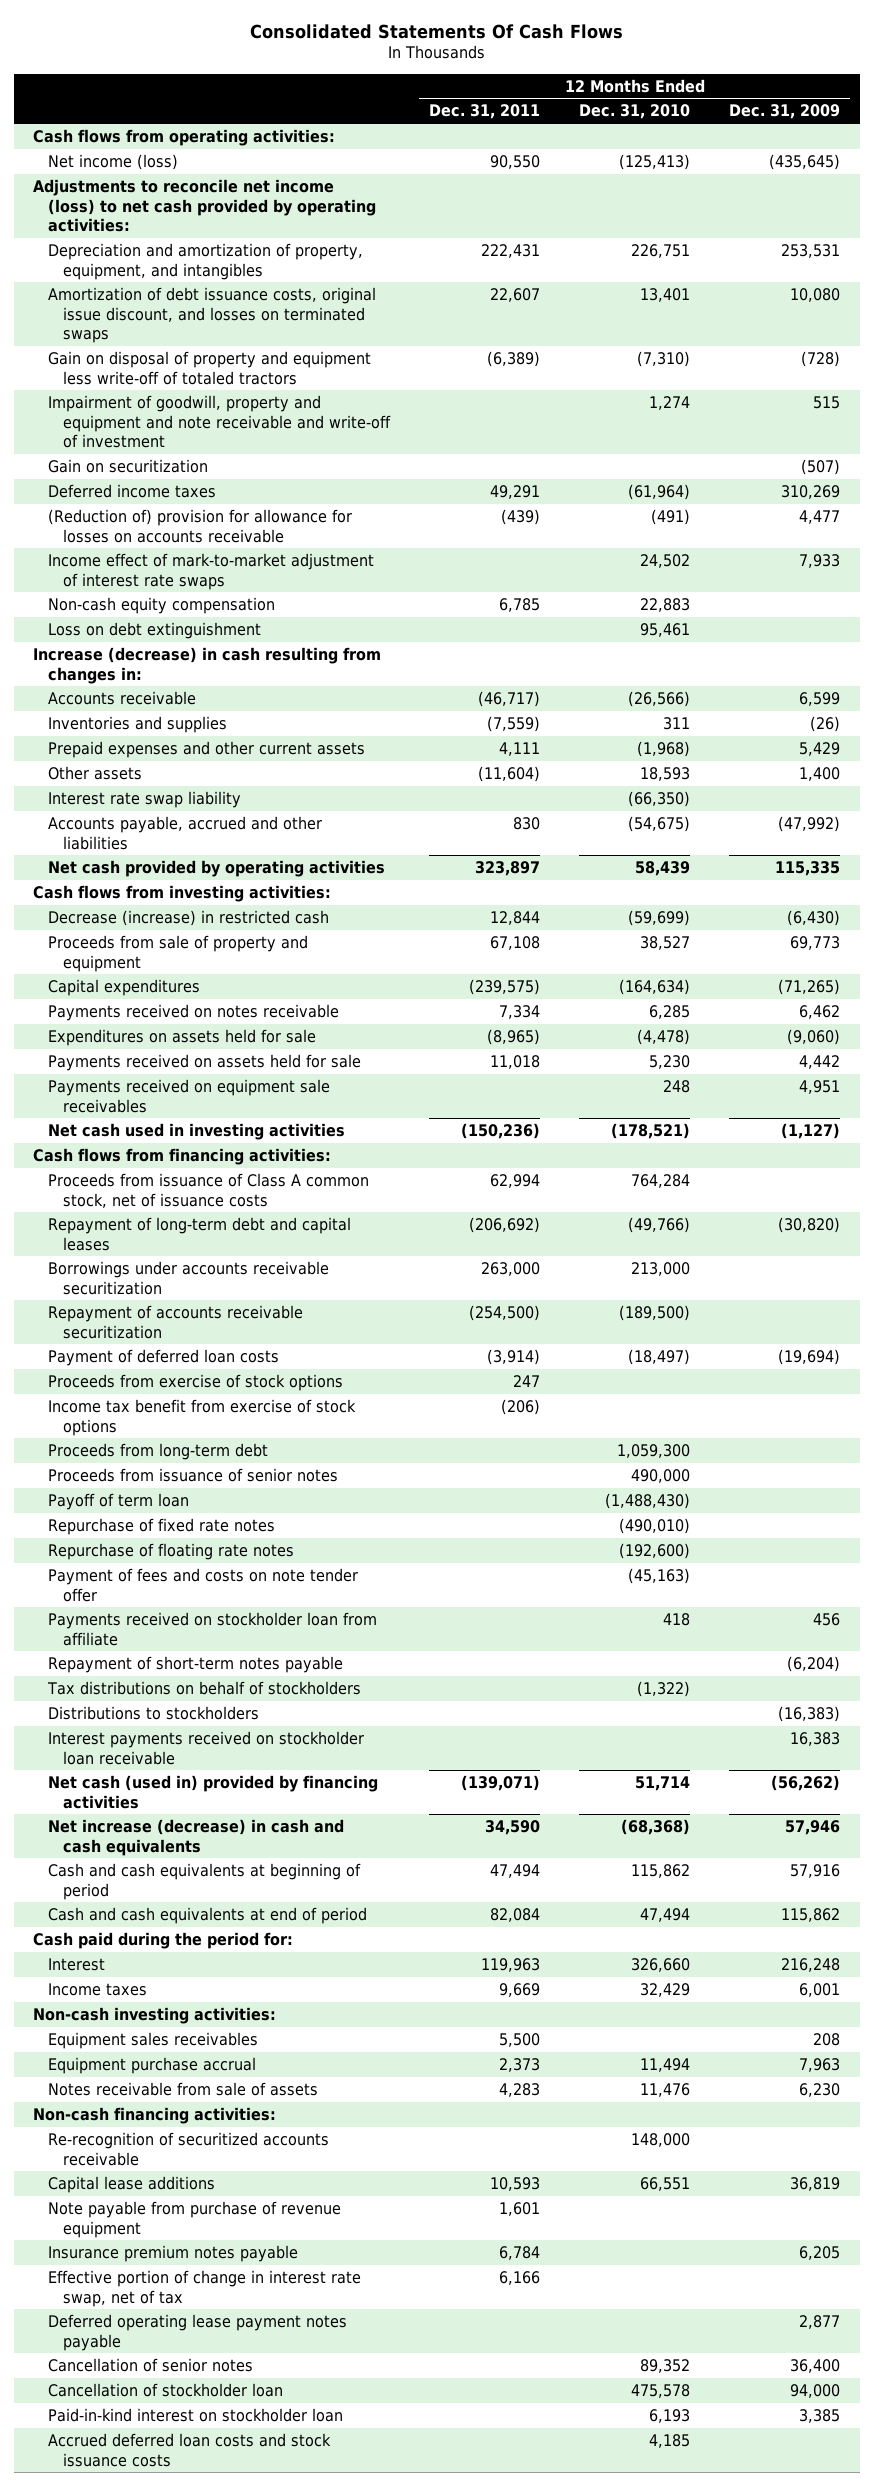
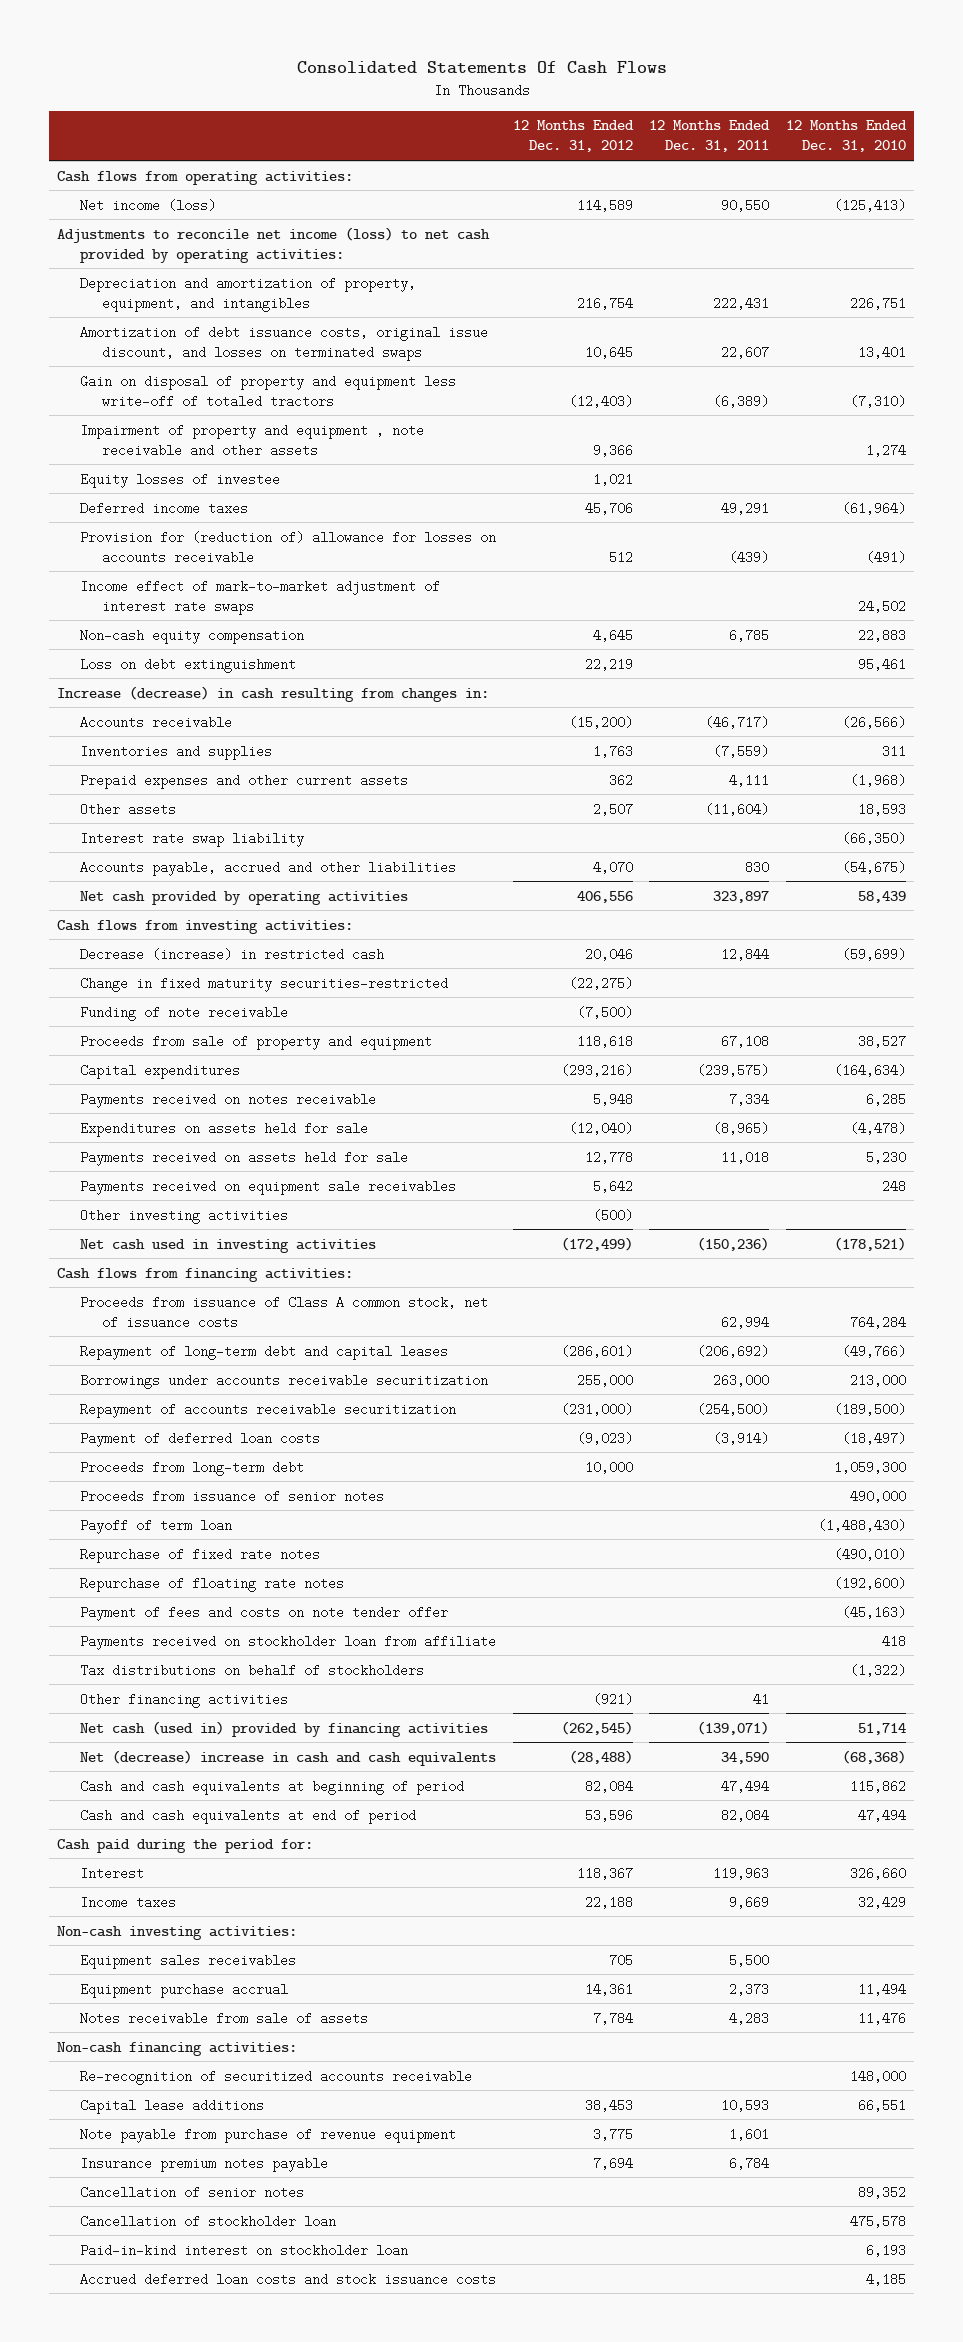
- | 12 Months Ended Dec. 31, 2011 | 12 Months Ended Dec. 31, 2010 | 12 Months Ended Dec. 31, 2009
+ | 12 Months Ended Dec. 31, 2012 | 12 Months Ended Dec. 31, 2011 | 12 Months Ended Dec. 31, 2010
- Impairment of goodwill, property and equipment and note receivable and write-off of investment | | 1,274 | 515
- Gain on securitization | | | (507)
+ Impairment of property and equipment , note receivable and other assets | 9,366 | | 1,274
+ Equity losses of investee | 1,021 | |
- (Reduction of) provision for allowance for losses on accounts receivable | (439) | (491) | 4,477
+ Provision for (reduction of) allowance for losses on accounts receivable | 512 | (439) | (491)
+ Change in fixed maturity securities-restricted | (22,275) | |
+ Funding of note receivable | (7,500) | |
+ Other investing activities | (500) | |
- Proceeds from exercise of stock options | 247 | |
- Income tax benefit from exercise of stock options | (206) | |
- Repayment of short-term notes payable | | | (6,204)
- Distributions to stockholders | | | (16,383)
- Interest payments received on stockholder loan receivable | | | 16,383
+ Other financing activities | (921) | 41 |
- Net increase (decrease) in cash and cash equivalents | 34,590 | (68,368) | 57,946
+ Net (decrease) increase in cash and cash equivalents | (28,488) | 34,590 | (68,368)
- Effective portion of change in interest rate swap, net of tax | 6,166 | |
- Deferred operating lease payment notes payable | | | 2,877

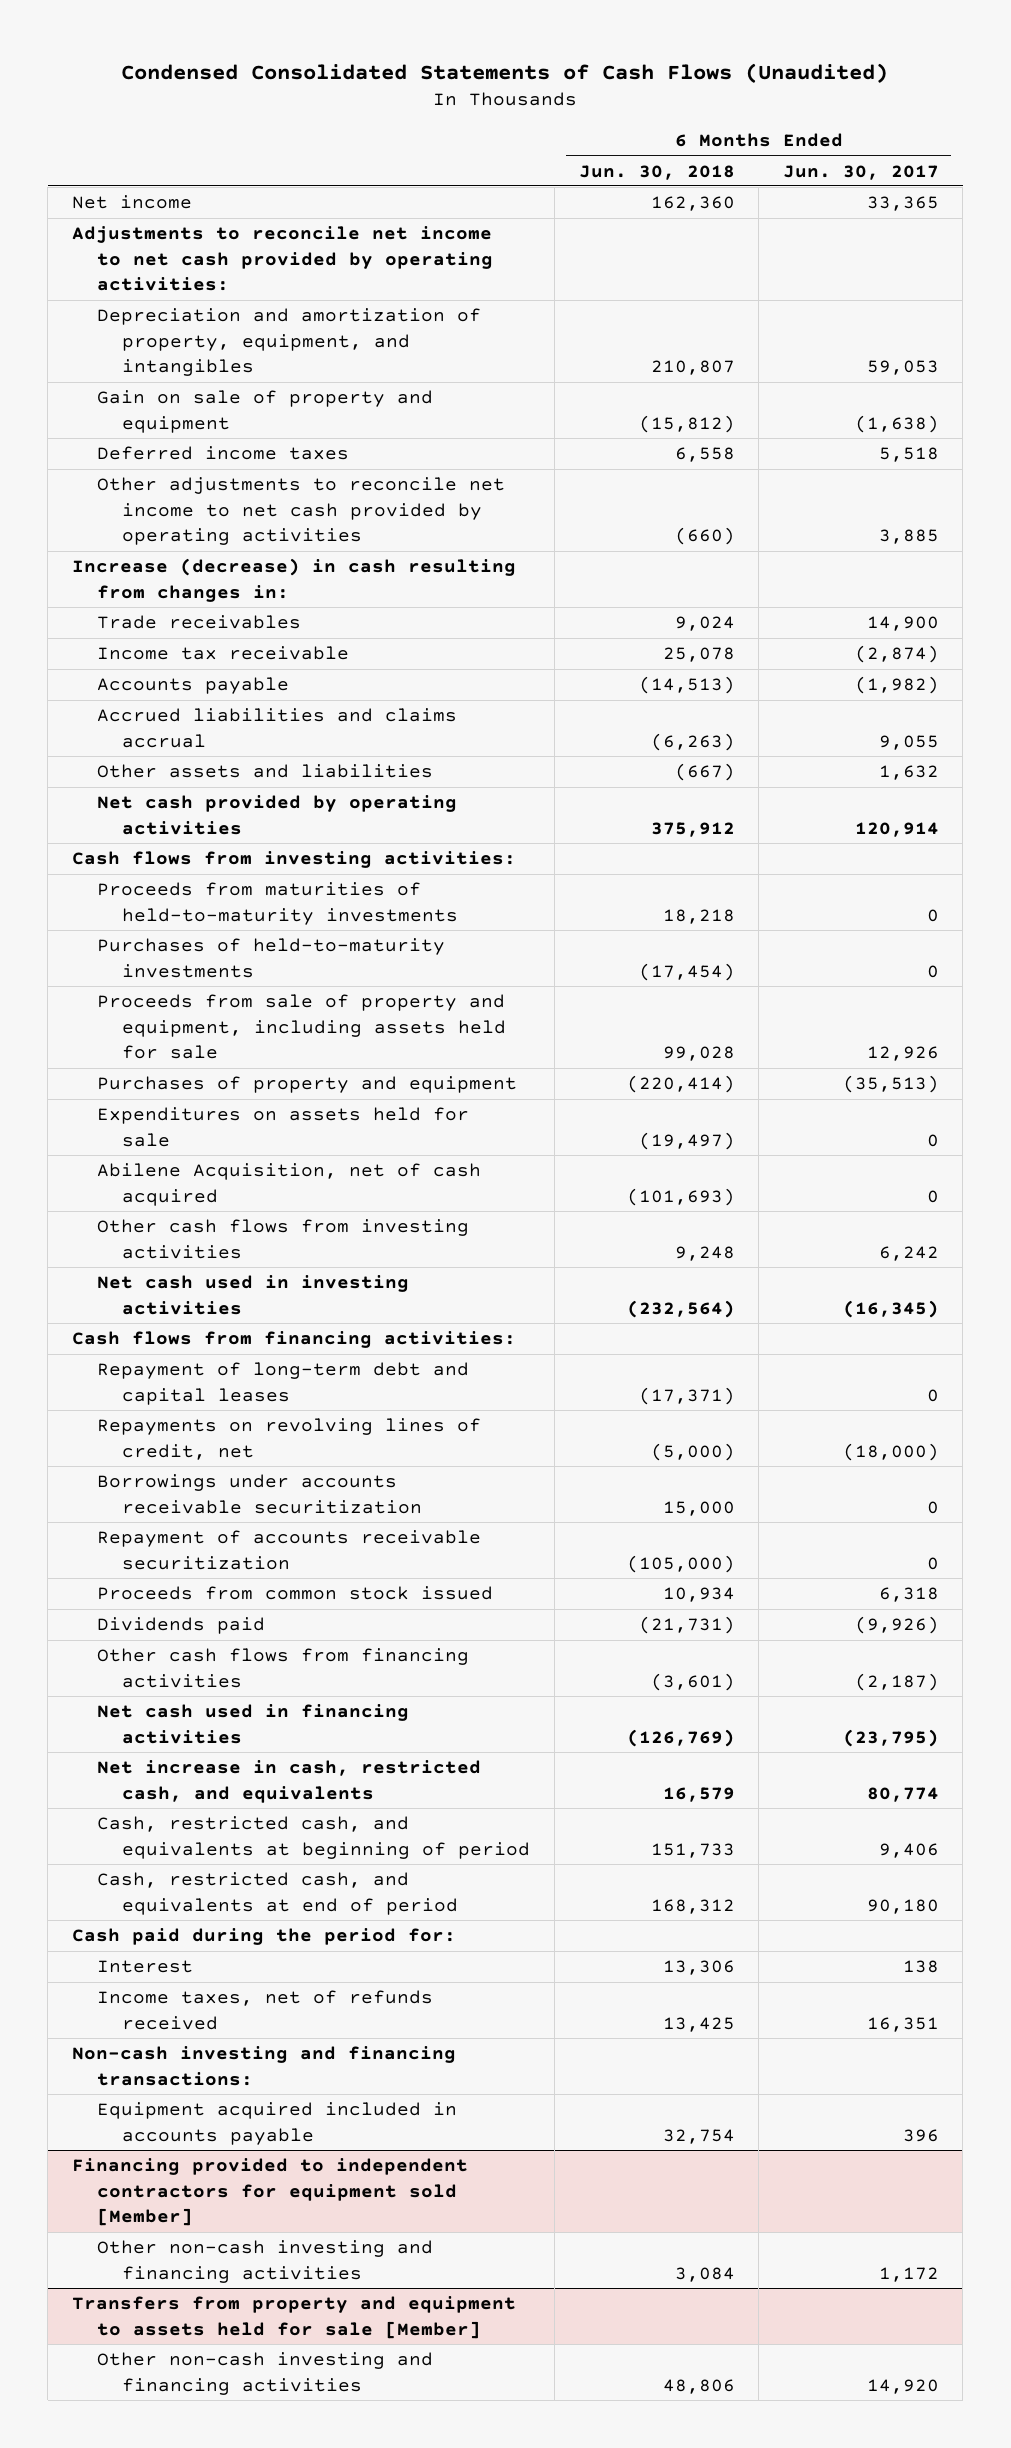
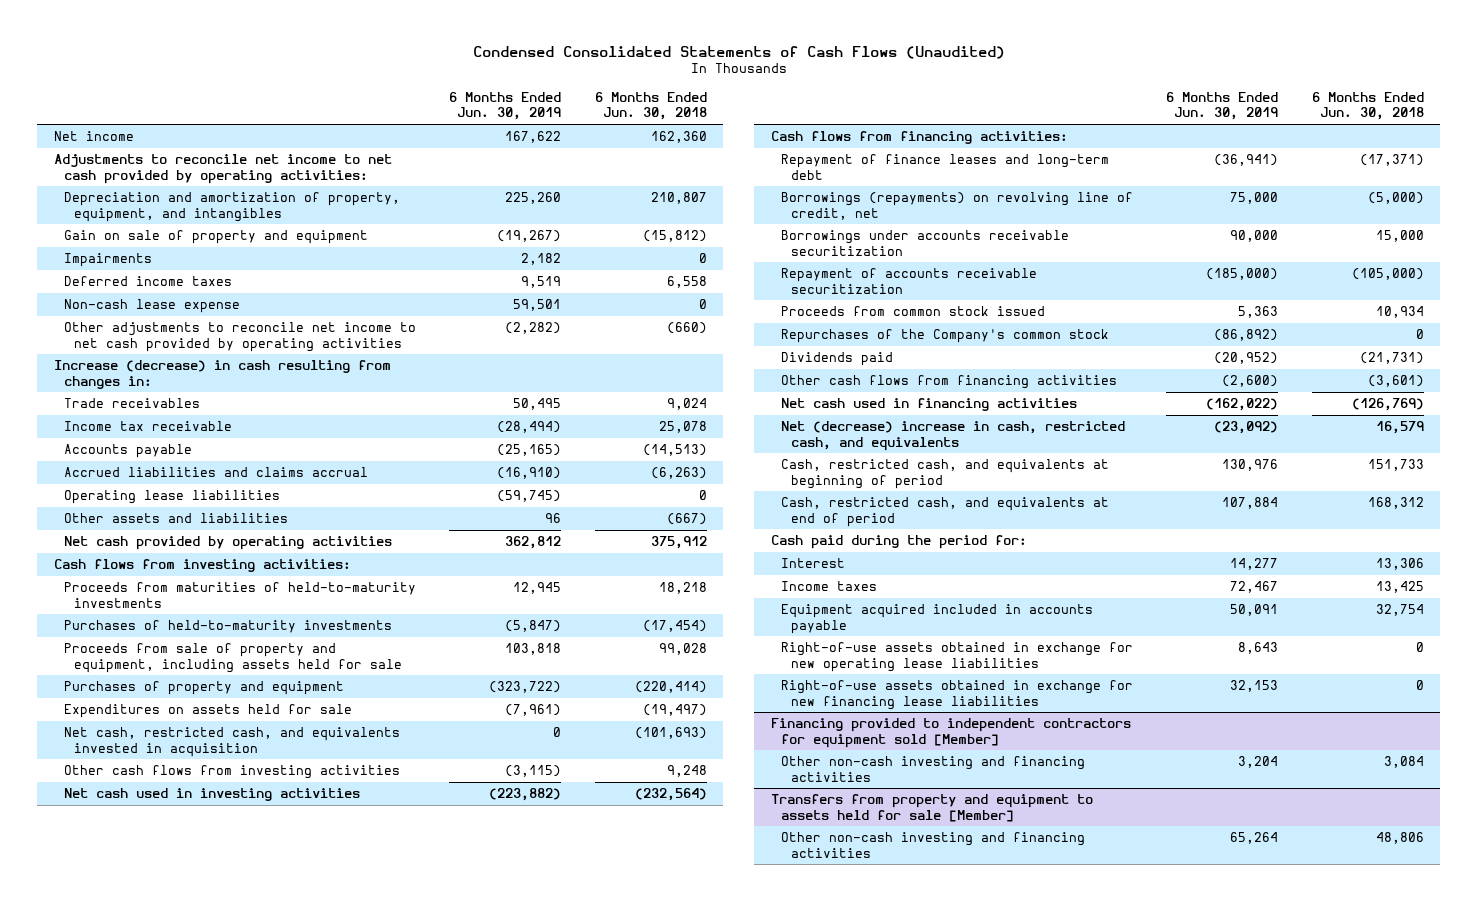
- | 6 Months Ended Jun. 30, 2018 | 6 Months Ended Jun. 30, 2017
+ | 6 Months Ended Jun. 30, 2019 | 6 Months Ended Jun. 30, 2018
+ Impairments | 2,182 | 0
+ Non-cash lease expense | 59,501 | 0
+ Operating lease liabilities | (59,745) | 0
- Abilene Acquisition, net of cash acquired | (101,693) | 0
+ Net cash, restricted cash, and equivalents invested in acquisition | 0 | (101,693)
- Repayment of long-term debt and capital leases | (17,371) | 0
- Repayments on revolving lines of credit, net | (5,000) | (18,000)
+ Repayment of finance leases and long-term debt | (36,941) | (17,371)
+ Borrowings (repayments) on revolving line of credit, net | 75,000 | (5,000)
+ Repurchases of the Company's common stock | (86,892) | 0
- Net increase in cash, restricted cash, and equivalents | 16,579 | 80,774
+ Net (decrease) increase in cash, restricted cash, and equivalents | (23,092) | 16,579
- Income taxes, net of refunds received | 13,425 | 16,351
- Non-cash investing and financing transactions:
+ Income taxes | 72,467 | 13,425
+ Right-of-use assets obtained in exchange for new operating lease liabilities | 8,643 | 0
+ Right-of-use assets obtained in exchange for new financing lease liabilities | 32,153 | 0

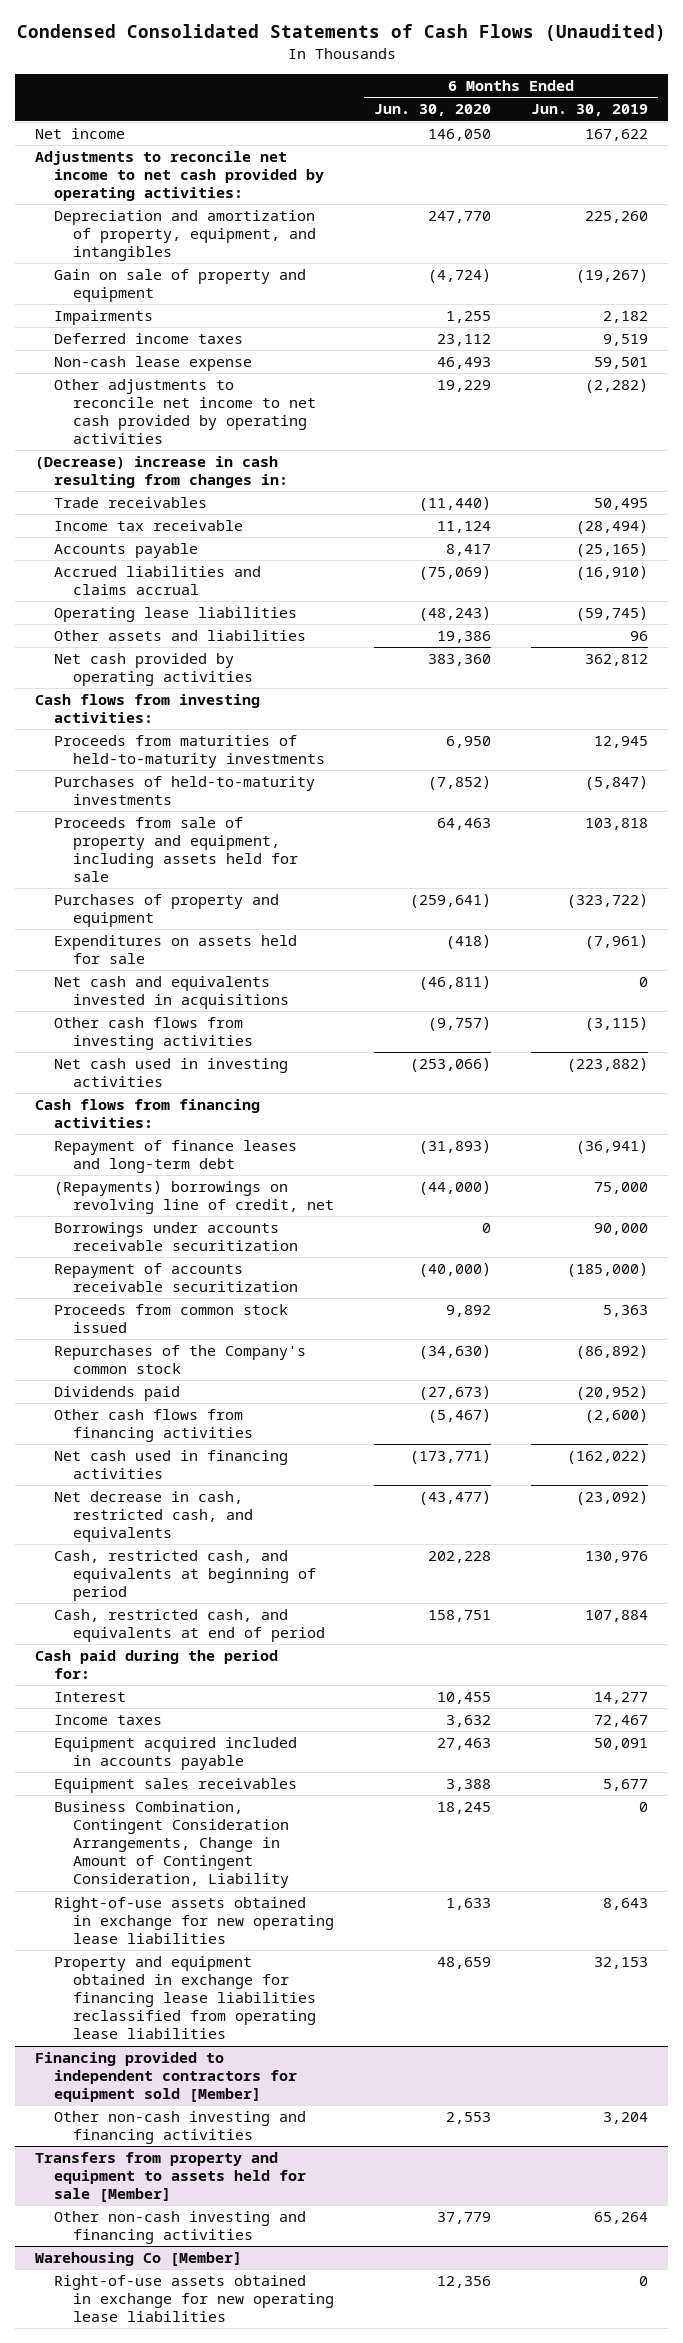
- | 6 Months Ended Jun. 30, 2019 | 6 Months Ended Jun. 30, 2018
+ | 6 Months Ended Jun. 30, 2020 | 6 Months Ended Jun. 30, 2019
- Increase (decrease) in cash resulting from changes in:
+ (Decrease) increase in cash resulting from changes in:
- Net cash, restricted cash, and equivalents invested in acquisition | 0 | (101,693)
+ Net cash and equivalents invested in acquisitions | (46,811) | 0
- Borrowings (repayments) on revolving line of credit, net | 75,000 | (5,000)
+ (Repayments) borrowings on revolving line of credit, net | (44,000) | 75,000
- Net (decrease) increase in cash, restricted cash, and equivalents | (23,092) | 16,579
+ Net decrease in cash, restricted cash, and equivalents | (43,477) | (23,092)
+ Equipment sales receivables | 3,388 | 5,677
+ Business Combination, Contingent Consideration Arrangements, Change in Amount of Contingent Consideration, Liability | 18,245 | 0
- Right-of-use assets obtained in exchange for new financing lease liabilities | 32,153 | 0
+ Property and equipment obtained in exchange for financing lease liabilities reclassified from operating lease liabilities | 48,659 | 32,153
+ Warehousing Co [Member]
+ Right-of-use assets obtained in exchange for new operating lease liabilities | 12,356 | 0

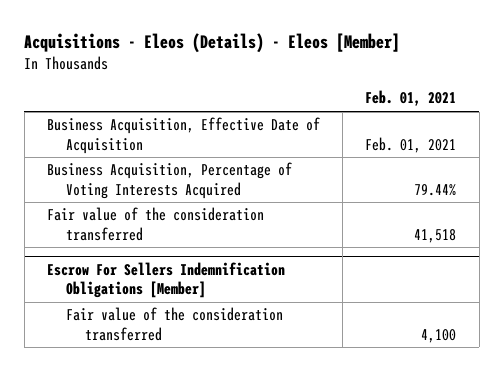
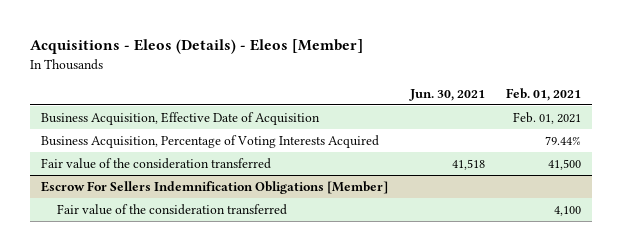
- | Feb. 01, 2021
+ | Jun. 30, 2021 | Feb. 01, 2021
- Fair value of the consideration transferred | 41,518
+ Fair value of the consideration transferred | 41,518 | 41,500

